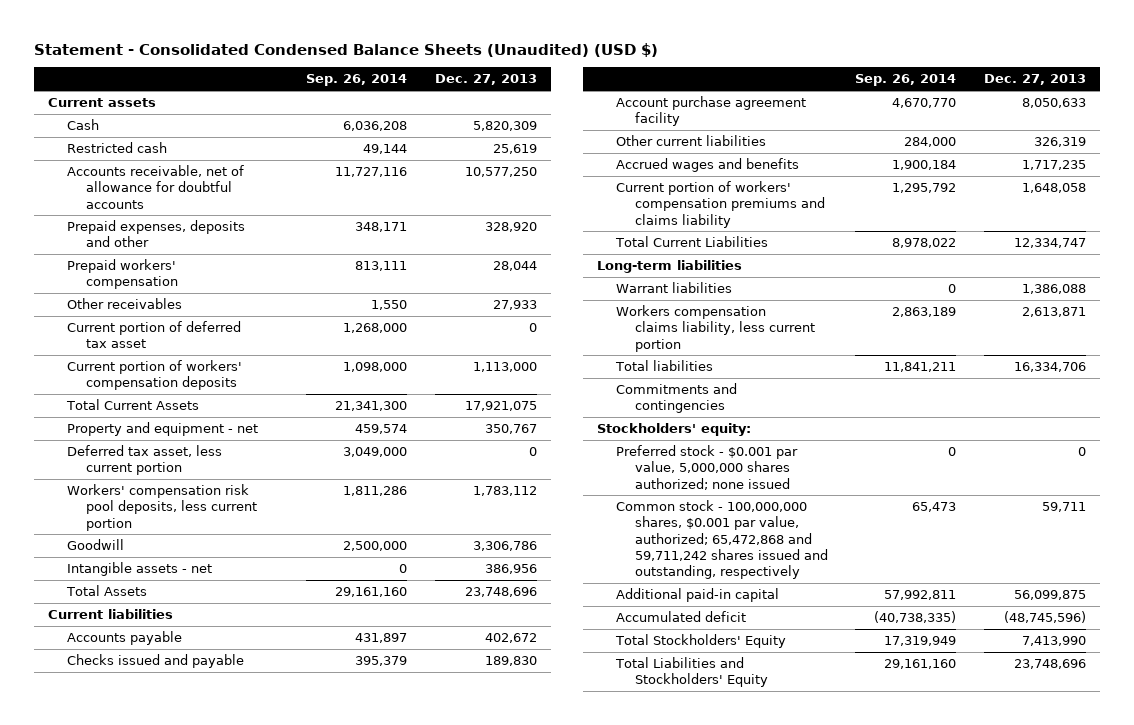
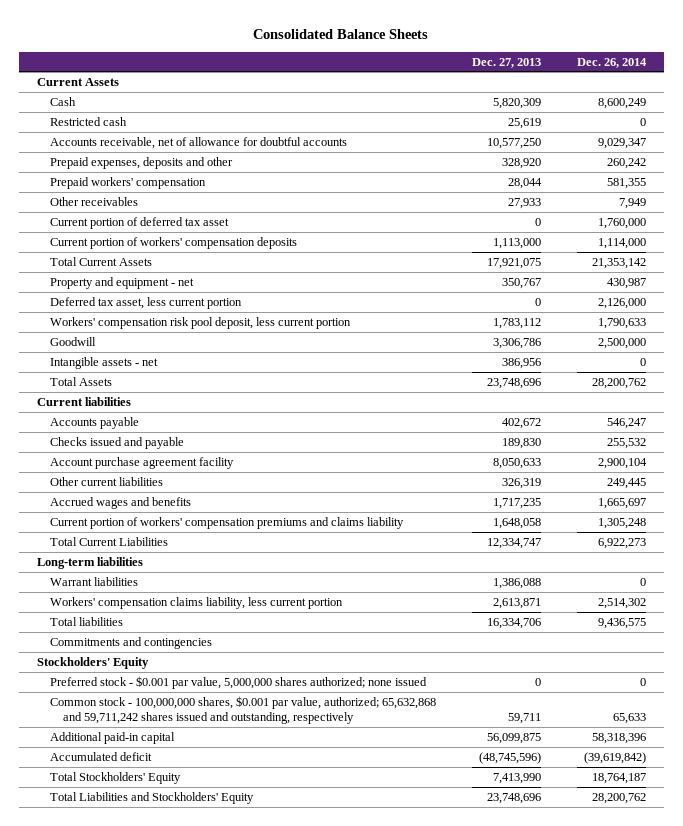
- Statement - Consolidated Condensed Balance Sheets (Unaudited) (USD $)
+ Consolidated Balance Sheets
- | Sep. 26, 2014 | Dec. 27, 2013
+ | Dec. 27, 2013 | Dec. 26, 2014
- Current assets
+ Current Assets
- Workers' compensation risk pool deposits, less current portion | 1,811,286 | 1,783,112
+ Workers' compensation risk pool deposit, less current portion | 1,783,112 | 1,790,633
- Workers compensation claims liability, less current portion | 2,863,189 | 2,613,871
+ Workers' compensation claims liability, less current portion | 2,613,871 | 2,514,302
- Stockholders' equity:
+ Stockholders' Equity
- Common stock - 100,000,000 shares, $0.001 par value, authorized; 65,472,868 and 59,711,242 shares issued and outstanding, respectively | 65,473 | 59,711
+ Common stock - 100,000,000 shares, $0.001 par value, authorized; 65,632,868 and 59,711,242 shares issued and outstanding, respectively | 59,711 | 65,633

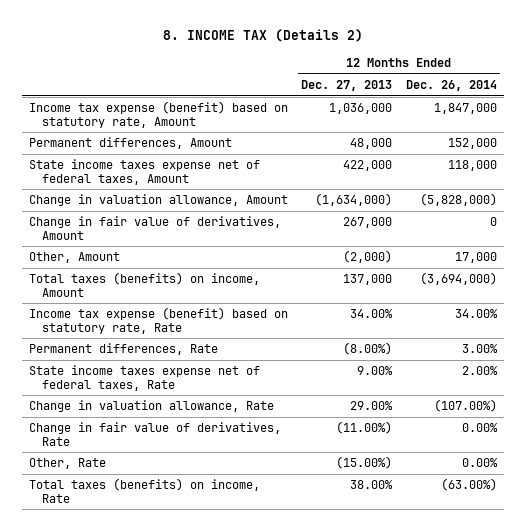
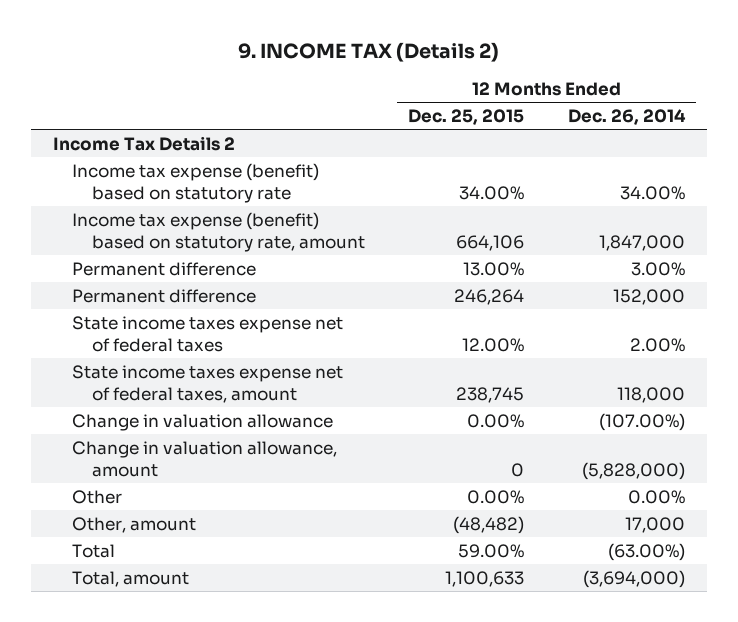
- 8. INCOME TAX (Details 2)
+ 9. INCOME TAX (Details 2)
- | 12 Months Ended Dec. 27, 2013 | 12 Months Ended Dec. 26, 2014
+ | 12 Months Ended Dec. 25, 2015 | 12 Months Ended Dec. 26, 2014
- Income tax expense (benefit) based on statutory rate, Amount | 1,036,000 | 1,847,000
- Permanent differences, Amount | 48,000 | 152,000
- State income taxes expense net of federal taxes, Amount | 422,000 | 118,000
- Change in valuation allowance, Amount | (1,634,000) | (5,828,000)
- Change in fair value of derivatives, Amount | 267,000 | 0
- Other, Amount | (2,000) | 17,000
- Total taxes (benefits) on income, Amount | 137,000 | (3,694,000)
- Income tax expense (benefit) based on statutory rate, Rate | 34.00% | 34.00%
- Permanent differences, Rate | (8.00%) | 3.00%
- State income taxes expense net of federal taxes, Rate | 9.00% | 2.00%
- Change in valuation allowance, Rate | 29.00% | (107.00%)
- Change in fair value of derivatives, Rate | (11.00%) | 0.00%
- Other, Rate | (15.00%) | 0.00%
- Total taxes (benefits) on income, Rate | 38.00% | (63.00%)
+ Income Tax Details 2
+ Income tax expense (benefit) based on statutory rate | 34.00% | 34.00%
+ Income tax expense (benefit) based on statutory rate, amount | 664,106 | 1,847,000
+ Permanent difference | 13.00% | 3.00%
+ Permanent difference | 246,264 | 152,000
+ State income taxes expense net of federal taxes | 12.00% | 2.00%
+ State income taxes expense net of federal taxes, amount | 238,745 | 118,000
+ Change in valuation allowance | 0.00% | (107.00%)
+ Change in valuation allowance, amount | 0 | (5,828,000)
+ Other | 0.00% | 0.00%
+ Other, amount | (48,482) | 17,000
+ Total | 59.00% | (63.00%)
+ Total, amount | 1,100,633 | (3,694,000)

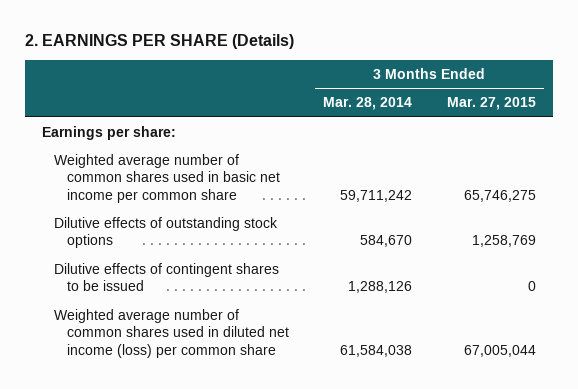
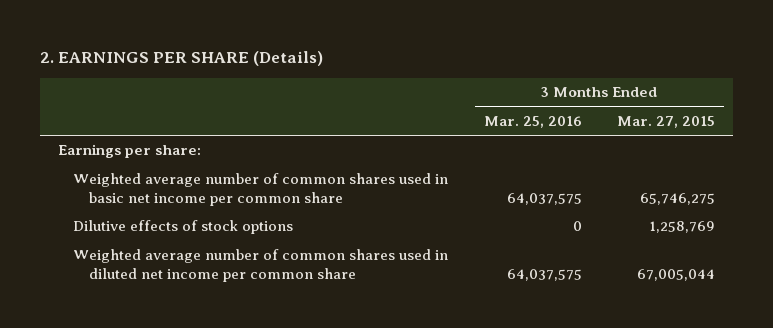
- | 3 Months Ended Mar. 28, 2014 | 3 Months Ended Mar. 27, 2015
+ | 3 Months Ended Mar. 25, 2016 | 3 Months Ended Mar. 27, 2015
- Dilutive effects of outstanding stock options | 584,670 | 1,258,769
- Dilutive effects of contingent shares to be issued | 1,288,126 | 0
- Weighted average number of common shares used in diluted net income (loss) per common share | 61,584,038 | 67,005,044
+ Dilutive effects of stock options | 0 | 1,258,769
+ Weighted average number of common shares used in diluted net income per common share | 64,037,575 | 67,005,044

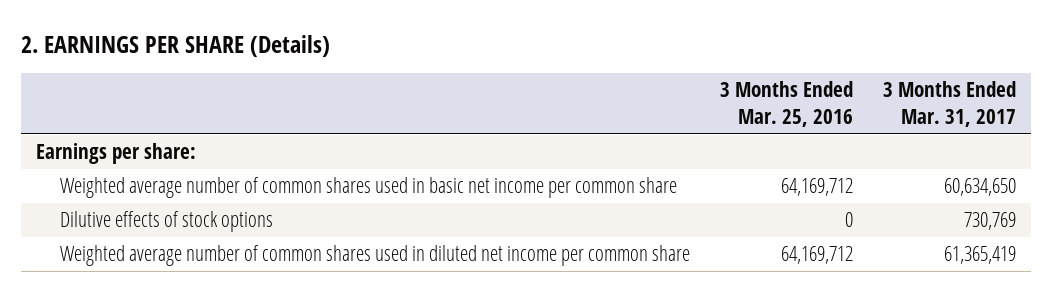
- | 3 Months Ended Mar. 25, 2016 | 3 Months Ended Mar. 27, 2015
+ | 3 Months Ended Mar. 25, 2016 | 3 Months Ended Mar. 31, 2017
- Weighted average number of common shares used in basic net income per common share | 64,037,575 | 65,746,275
+ Weighted average number of common shares used in basic net income per common share | 64,169,712 | 60,634,650
- Weighted average number of common shares used in diluted net income per common share | 64,037,575 | 67,005,044
+ Weighted average number of common shares used in diluted net income per common share | 64,169,712 | 61,365,419

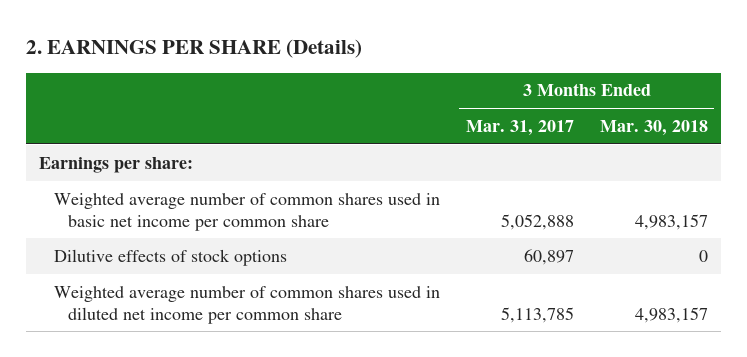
- | 3 Months Ended Mar. 25, 2016 | 3 Months Ended Mar. 31, 2017
+ | 3 Months Ended Mar. 31, 2017 | 3 Months Ended Mar. 30, 2018
- Weighted average number of common shares used in basic net income per common share | 64,169,712 | 60,634,650
- Dilutive effects of stock options | 0 | 730,769
- Weighted average number of common shares used in diluted net income per common share | 64,169,712 | 61,365,419
+ Weighted average number of common shares used in basic net income per common share | 5,052,888 | 4,983,157
+ Dilutive effects of stock options | 60,897 | 0
+ Weighted average number of common shares used in diluted net income per common share | 5,113,785 | 4,983,157

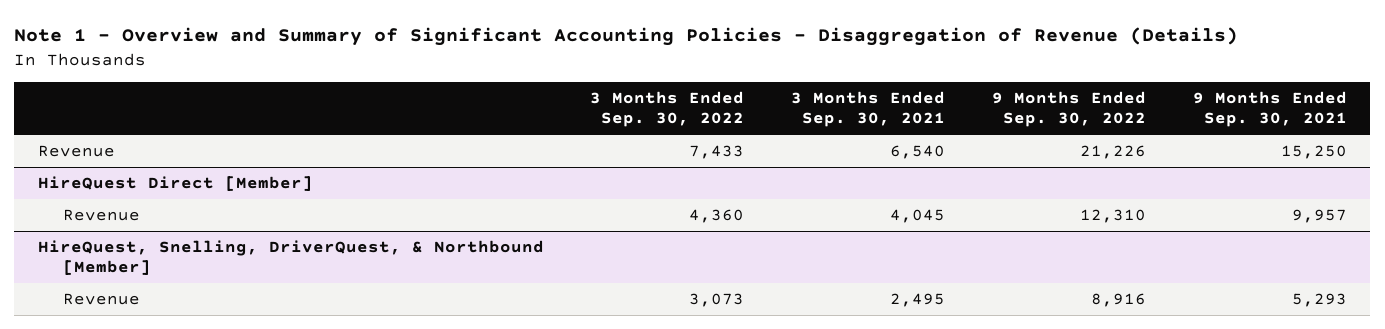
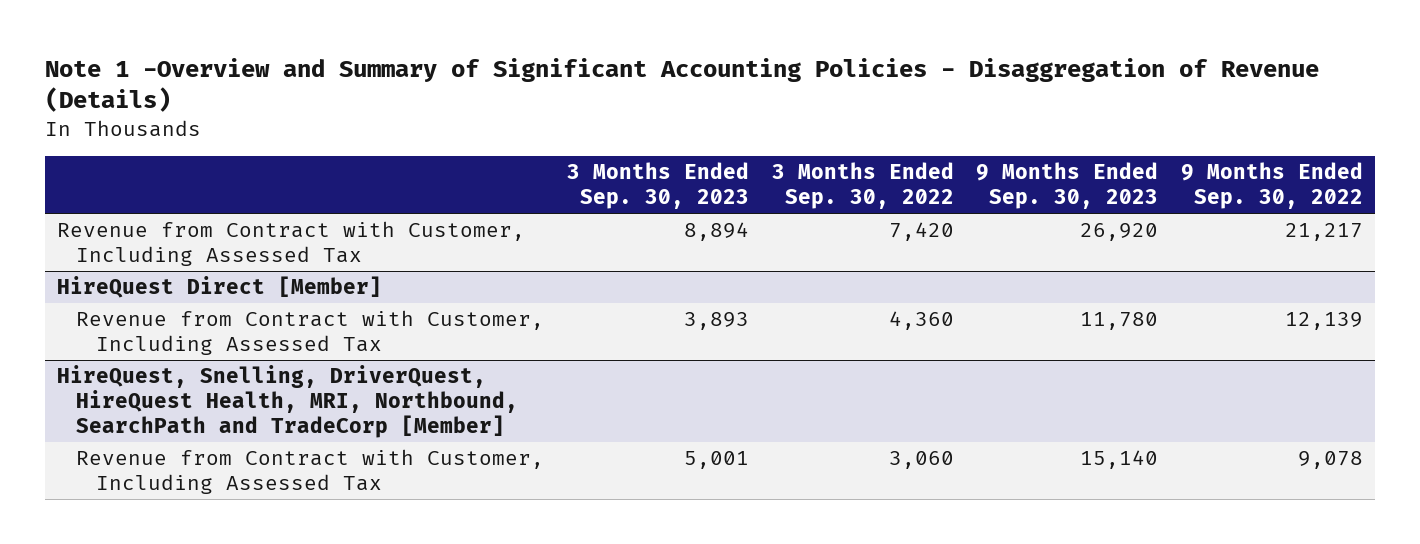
- Note 1 - Overview and Summary of Significant Accounting Policies - Disaggregation of Revenue (Details)
+ Note 1 -Overview and Summary of Significant Accounting Policies - Disaggregation of Revenue (Details)
- | 3 Months Ended Sep. 30, 2022 | 3 Months Ended Sep. 30, 2021 | 9 Months Ended Sep. 30, 2022 | 9 Months Ended Sep. 30, 2021
+ | 3 Months Ended Sep. 30, 2023 | 3 Months Ended Sep. 30, 2022 | 9 Months Ended Sep. 30, 2023 | 9 Months Ended Sep. 30, 2022
- Revenue | 7,433 | 6,540 | 21,226 | 15,250
+ Revenue from Contract with Customer, Including Assessed Tax | 8,894 | 7,420 | 26,920 | 21,217
@ HireQuest Direct [Member]
- Revenue | 4,360 | 4,045 | 12,310 | 9,957
- HireQuest, Snelling, DriverQuest, & Northbound [Member]
- Revenue | 3,073 | 2,495 | 8,916 | 5,293
@ HireQuest Direct [Member]
+ Revenue from Contract with Customer, Including Assessed Tax | 3,893 | 4,360 | 11,780 | 12,139
+ HireQuest, Snelling, DriverQuest, HireQuest Health, MRI, Northbound, SearchPath and TradeCorp [Member]
+ Revenue from Contract with Customer, Including Assessed Tax | 5,001 | 3,060 | 15,140 | 9,078

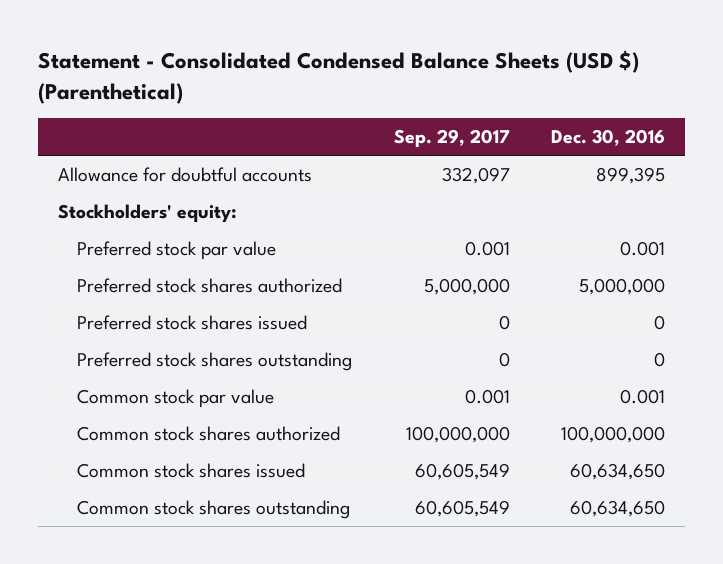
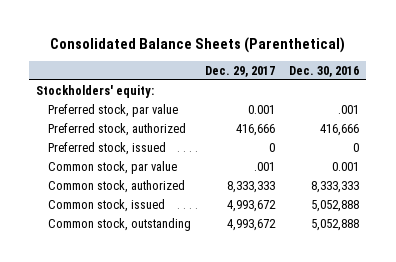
- Statement - Consolidated Condensed Balance Sheets (USD $) (Parenthetical)
+ Consolidated Balance Sheets (Parenthetical)
- | Sep. 29, 2017 | Dec. 30, 2016
+ | Dec. 29, 2017 | Dec. 30, 2016
- Allowance for doubtful accounts | 332,097 | 899,395
- Preferred stock par value | 0.001 | 0.001
- Preferred stock shares authorized | 5,000,000 | 5,000,000
- Preferred stock shares issued | 0 | 0
- Preferred stock shares outstanding | 0 | 0
- Common stock par value | 0.001 | 0.001
- Common stock shares authorized | 100,000,000 | 100,000,000
- Common stock shares issued | 60,605,549 | 60,634,650
- Common stock shares outstanding | 60,605,549 | 60,634,650
+ Preferred stock, par value | 0.001 | .001
+ Preferred stock, authorized | 416,666 | 416,666
+ Preferred stock, issued | 0 | 0
+ Common stock, par value | .001 | 0.001
+ Common stock, authorized | 8,333,333 | 8,333,333
+ Common stock, issued | 4,993,672 | 5,052,888
+ Common stock, outstanding | 4,993,672 | 5,052,888

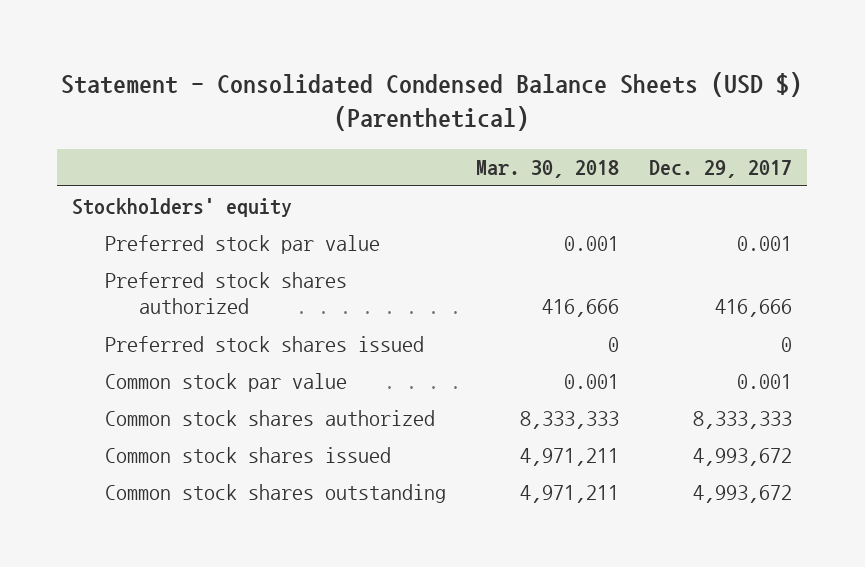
- Consolidated Balance Sheets (Parenthetical)
+ Statement - Consolidated Condensed Balance Sheets (USD $) (Parenthetical)
- | Dec. 29, 2017 | Dec. 30, 2016
+ | Mar. 30, 2018 | Dec. 29, 2017
- Stockholders' equity:
- Preferred stock, par value | 0.001 | .001
- Preferred stock, authorized | 416,666 | 416,666
- Preferred stock, issued | 0 | 0
- Common stock, par value | .001 | 0.001
- Common stock, authorized | 8,333,333 | 8,333,333
- Common stock, issued | 4,993,672 | 5,052,888
- Common stock, outstanding | 4,993,672 | 5,052,888
+ Stockholders' equity
+ Preferred stock par value | 0.001 | 0.001
+ Preferred stock shares authorized | 416,666 | 416,666
+ Preferred stock shares issued | 0 | 0
+ Common stock par value | 0.001 | 0.001
+ Common stock shares authorized | 8,333,333 | 8,333,333
+ Common stock shares issued | 4,971,211 | 4,993,672
+ Common stock shares outstanding | 4,971,211 | 4,993,672

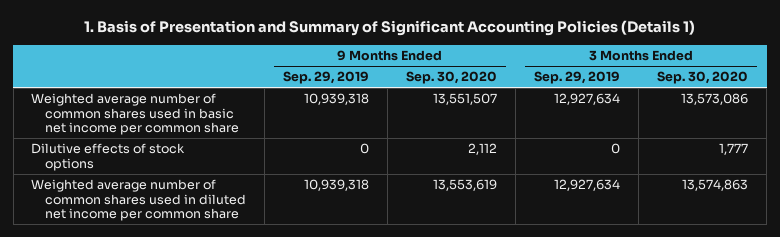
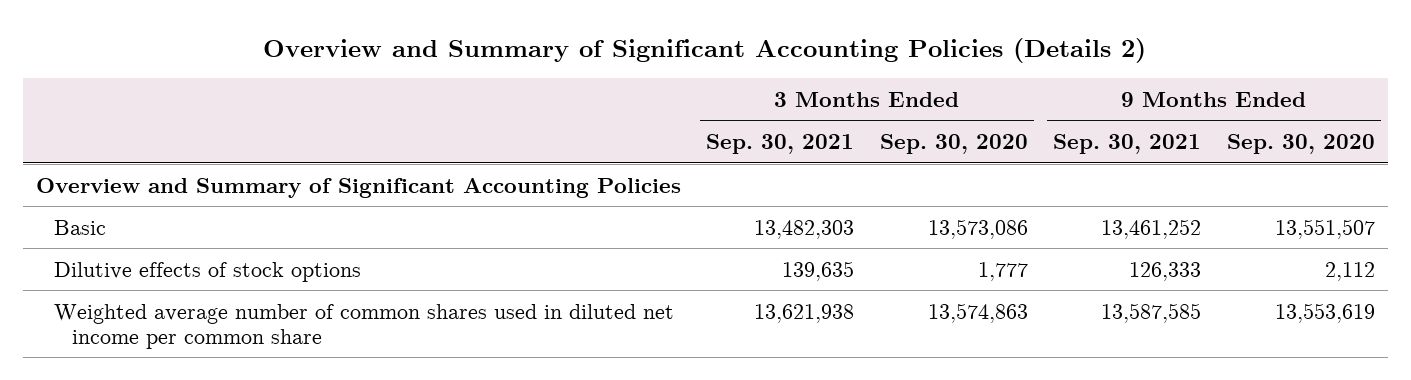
- 1. Basis of Presentation and Summary of Significant Accounting Policies (Details 1)
+ Overview and Summary of Significant Accounting Policies (Details 2)
- | 9 Months Ended Sep. 29, 2019 | 9 Months Ended Sep. 30, 2020 | 3 Months Ended Sep. 29, 2019 | 3 Months Ended Sep. 30, 2020
+ | 3 Months Ended Sep. 30, 2021 | 3 Months Ended Sep. 30, 2020 | 9 Months Ended Sep. 30, 2021 | 9 Months Ended Sep. 30, 2020
- Weighted average number of common shares used in basic net income per common share | 10,939,318 | 13,551,507 | 12,927,634 | 13,573,086
+ Overview and Summary of Significant Accounting Policies
+ Basic | 13,482,303 | 13,573,086 | 13,461,252 | 13,551,507

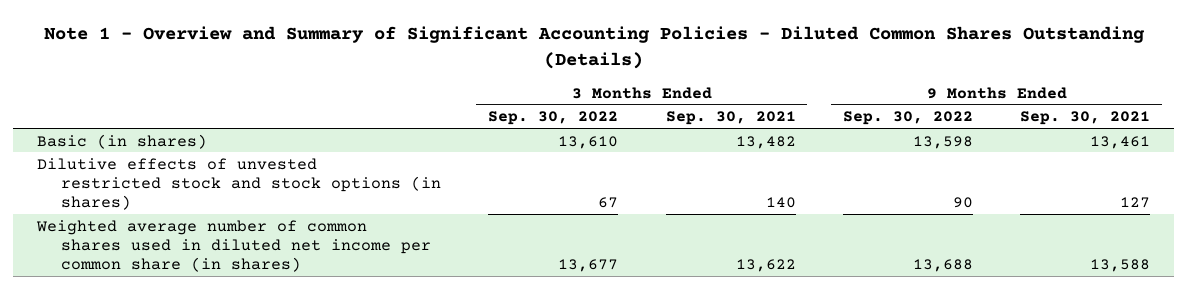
- Overview and Summary of Significant Accounting Policies (Details 2)
+ Note 1 - Overview and Summary of Significant Accounting Policies - Diluted Common Shares Outstanding (Details)
- | 3 Months Ended Sep. 30, 2021 | 3 Months Ended Sep. 30, 2020 | 9 Months Ended Sep. 30, 2021 | 9 Months Ended Sep. 30, 2020
+ | 3 Months Ended Sep. 30, 2022 | 3 Months Ended Sep. 30, 2021 | 9 Months Ended Sep. 30, 2022 | 9 Months Ended Sep. 30, 2021
- Overview and Summary of Significant Accounting Policies
- Basic | 13,482,303 | 13,573,086 | 13,461,252 | 13,551,507
- Dilutive effects of stock options | 139,635 | 1,777 | 126,333 | 2,112
- Weighted average number of common shares used in diluted net income per common share | 13,621,938 | 13,574,863 | 13,587,585 | 13,553,619
+ Basic (in shares) | 13,610 | 13,482 | 13,598 | 13,461
+ Dilutive effects of unvested restricted stock and stock options (in shares) | 67 | 140 | 90 | 127
+ Weighted average number of common shares used in diluted net income per common share (in shares) | 13,677 | 13,622 | 13,688 | 13,588

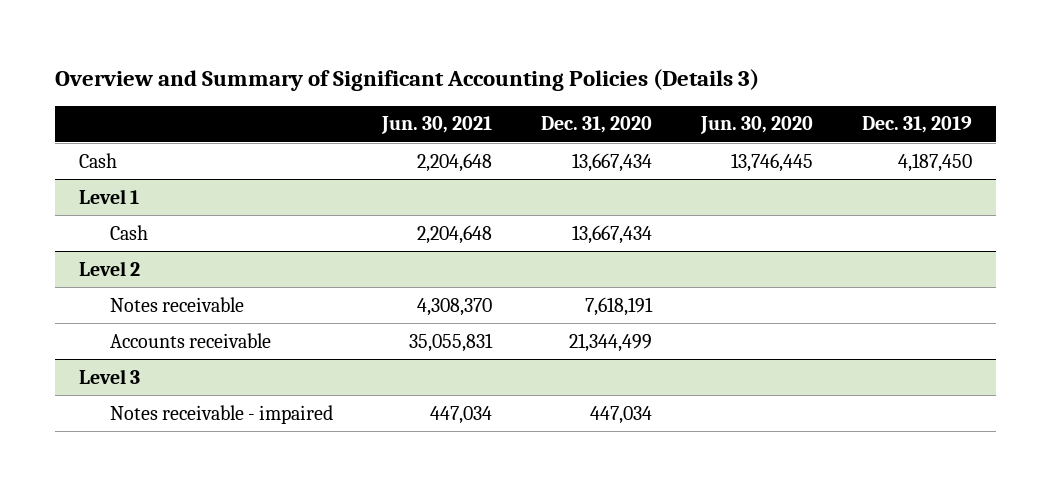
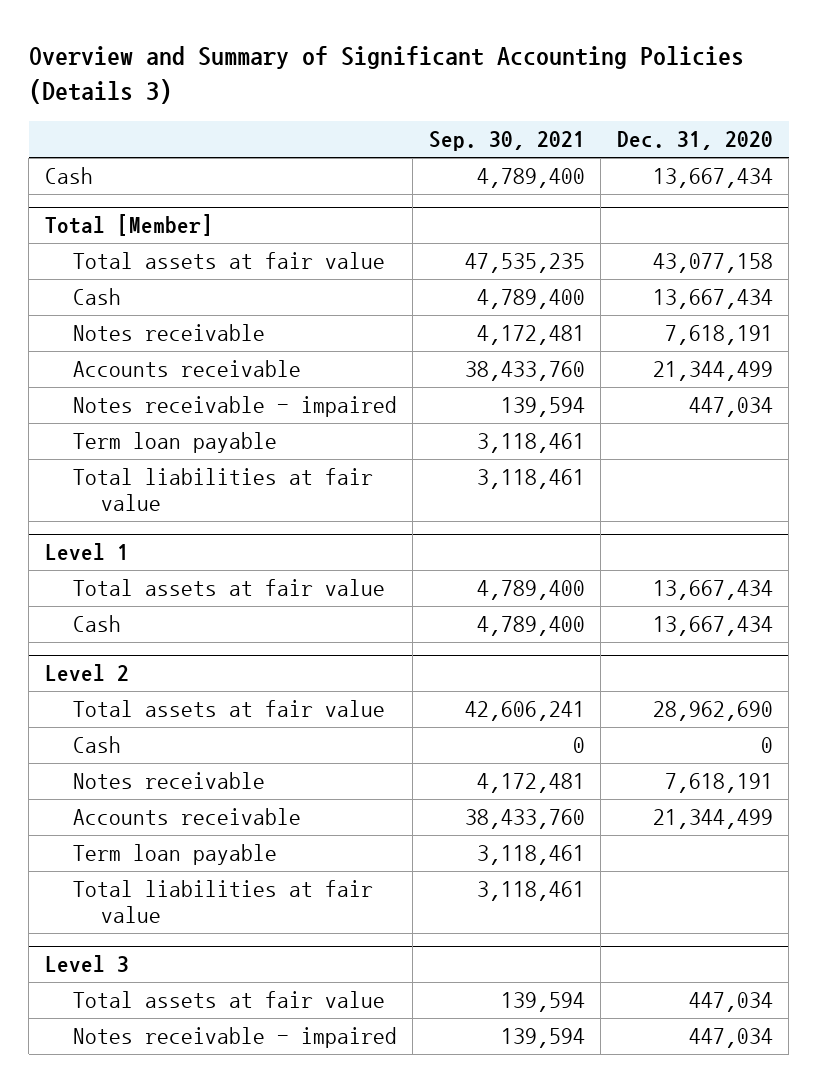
- | Jun. 30, 2021 | Dec. 31, 2020 | Jun. 30, 2020 | Dec. 31, 2019
+ | Sep. 30, 2021 | Dec. 31, 2020
+ Total [Member]
+ Total assets at fair value | 47,535,235 | 43,077,158
+ Cash | 4,789,400 | 13,667,434
+ Notes receivable | 4,172,481 | 7,618,191
+ Accounts receivable | 38,433,760 | 21,344,499
+ Notes receivable - impaired | 139,594 | 447,034
+ Term loan payable | 3,118,461 |
+ Total liabilities at fair value | 3,118,461 |
@ Level 1
+ Total assets at fair value | 4,789,400 | 13,667,434
@ Level 2
+ Total assets at fair value | 42,606,241 | 28,962,690
+ Cash | 0 | 0
+ Term loan payable | 3,118,461 |
+ Total liabilities at fair value | 3,118,461 |
@ Level 3
+ Total assets at fair value | 139,594 | 447,034

